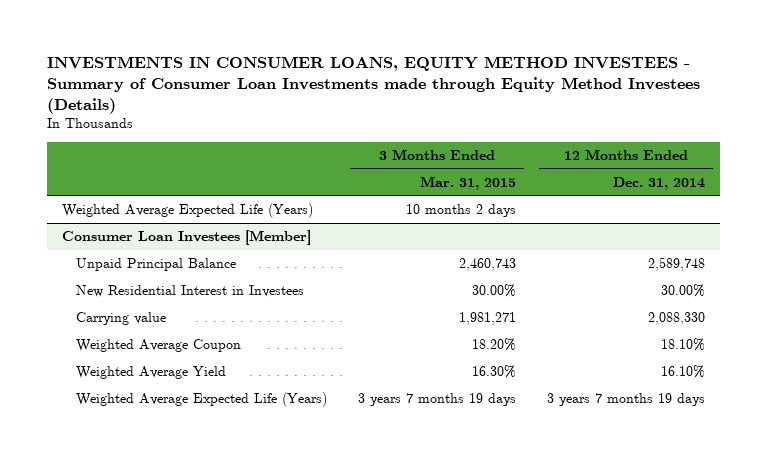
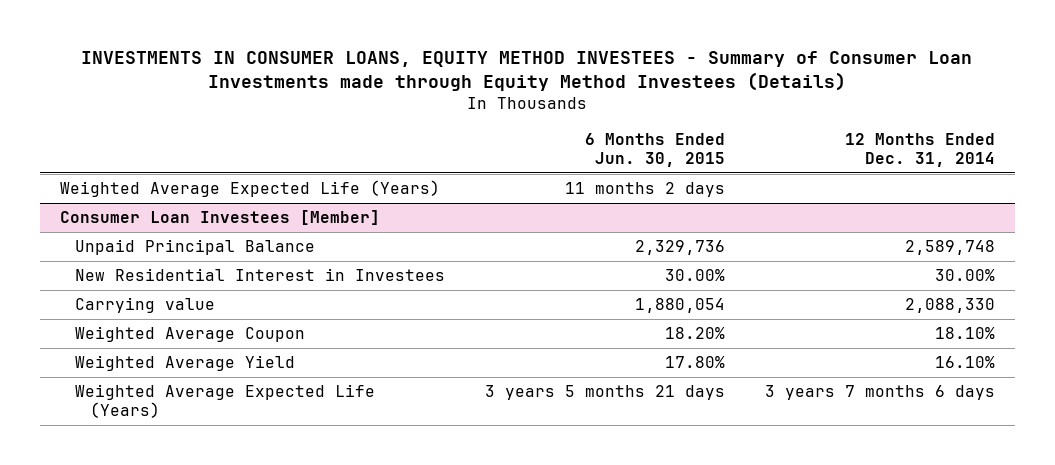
- | 3 Months Ended Mar. 31, 2015 | 12 Months Ended Dec. 31, 2014
+ | 6 Months Ended Jun. 30, 2015 | 12 Months Ended Dec. 31, 2014
@ Consumer Loan Investees [Member]
- Weighted Average Expected Life (Years) | 3 years 7 months 19 days | 3 years 7 months 19 days
+ Weighted Average Expected Life (Years) | 3 years 5 months 21 days | 3 years 7 months 6 days

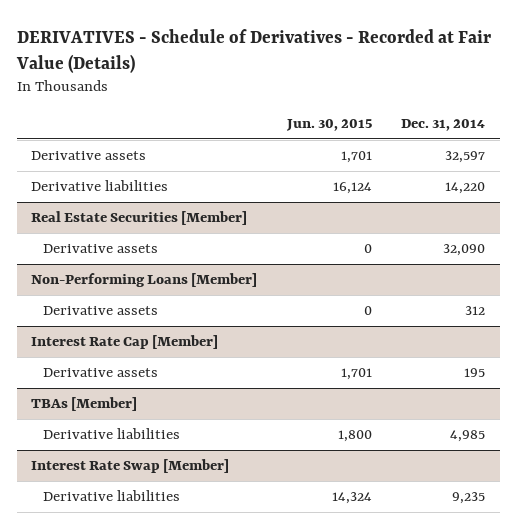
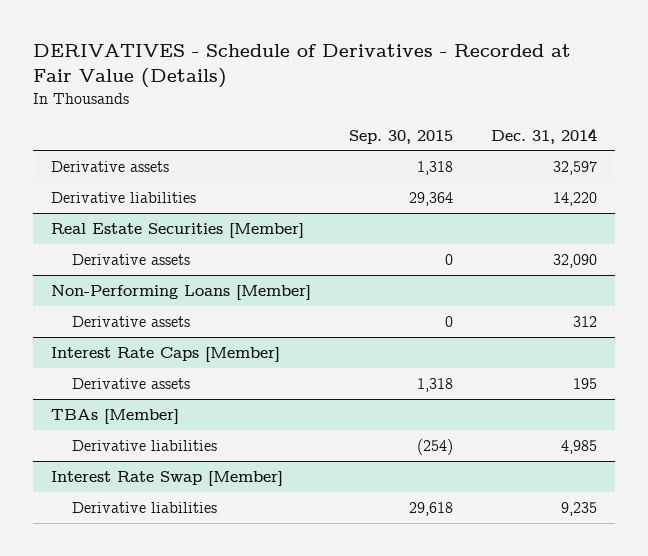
- | Jun. 30, 2015 | Dec. 31, 2014
+ | Sep. 30, 2015 | Dec. 31, 2014
- Interest Rate Cap [Member]
+ Interest Rate Caps [Member]

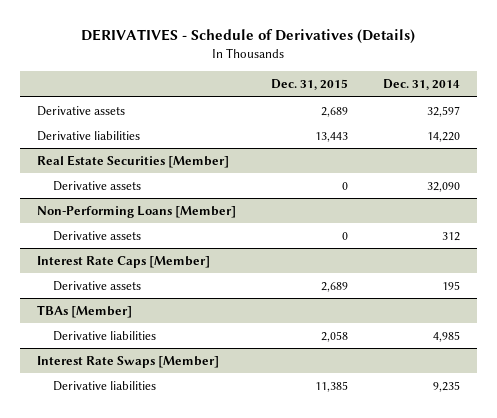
- DERIVATIVES - Schedule of Derivatives - Recorded at Fair Value (Details)
+ DERIVATIVES - Schedule of Derivatives (Details)
- | Sep. 30, 2015 | Dec. 31, 2014
+ | Dec. 31, 2015 | Dec. 31, 2014
- Interest Rate Swap [Member]
+ Interest Rate Swaps [Member]

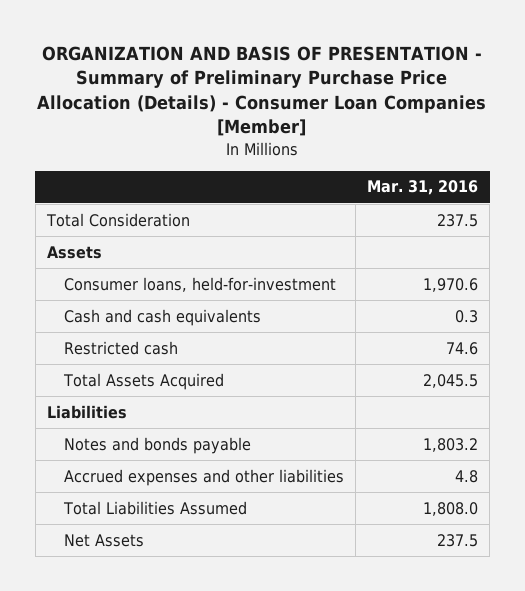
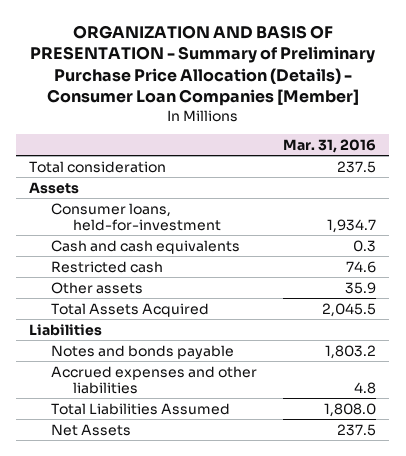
- Total Consideration | 237.5
+ Total consideration | 237.5
- Consumer loans, held-for-investment | 1,970.6
+ Consumer loans, held-for-investment | 1,934.7
+ Other assets | 35.9

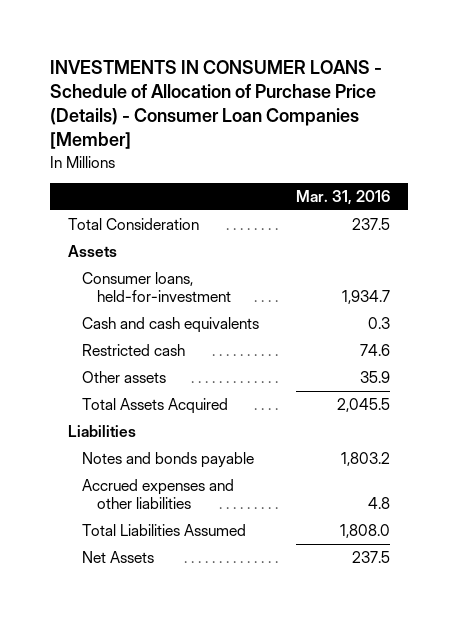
- ORGANIZATION AND BASIS OF PRESENTATION - Summary of Preliminary Purchase Price Allocation (Details) - Consumer Loan Companies [Member]
+ INVESTMENTS IN CONSUMER LOANS - Schedule of Allocation of Purchase Price (Details) - Consumer Loan Companies [Member]
- Total consideration | 237.5
+ Total Consideration | 237.5

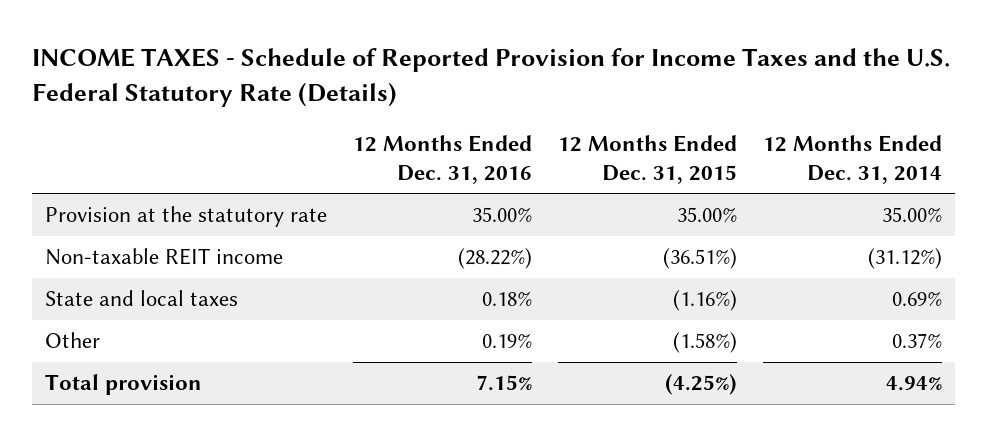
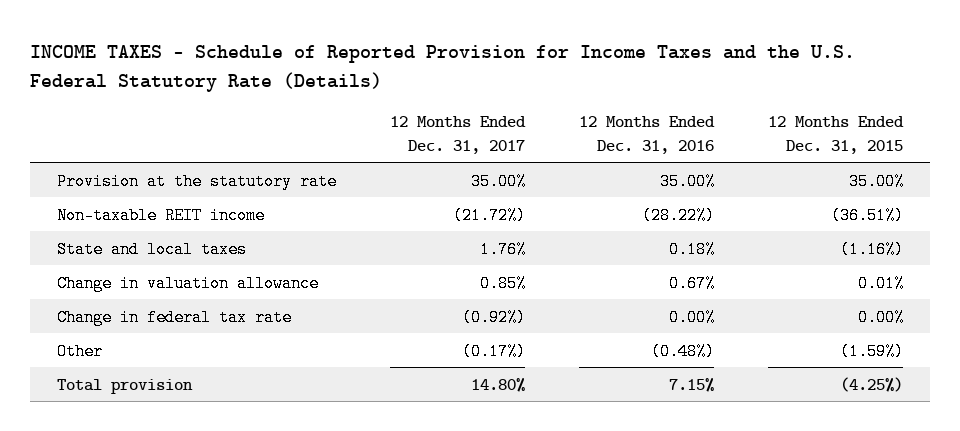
- | 12 Months Ended Dec. 31, 2016 | 12 Months Ended Dec. 31, 2015 | 12 Months Ended Dec. 31, 2014
+ | 12 Months Ended Dec. 31, 2017 | 12 Months Ended Dec. 31, 2016 | 12 Months Ended Dec. 31, 2015
- Other | 0.19% | (1.58%) | 0.37%
+ Change in valuation allowance | 0.85% | 0.67% | 0.01%
+ Change in federal tax rate | (0.92%) | 0.00% | 0.00%
+ Other | (0.17%) | (0.48%) | (1.59%)

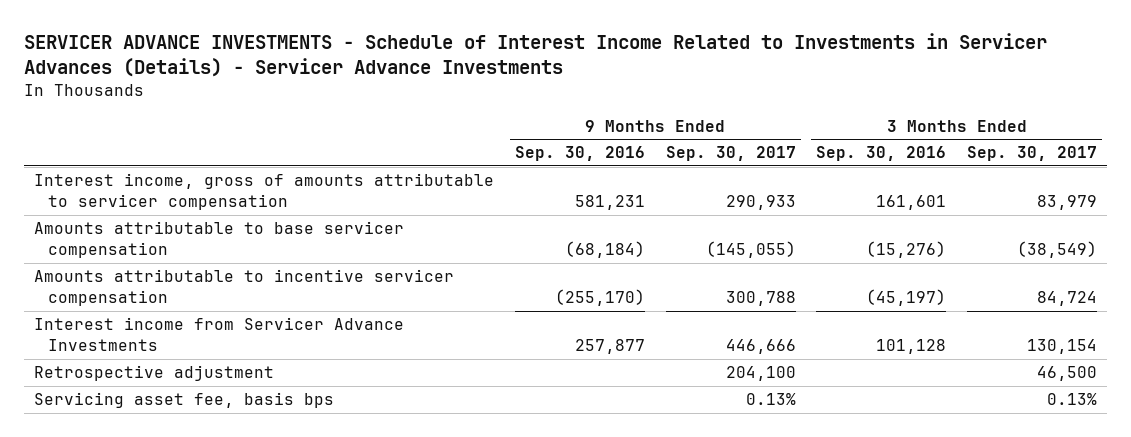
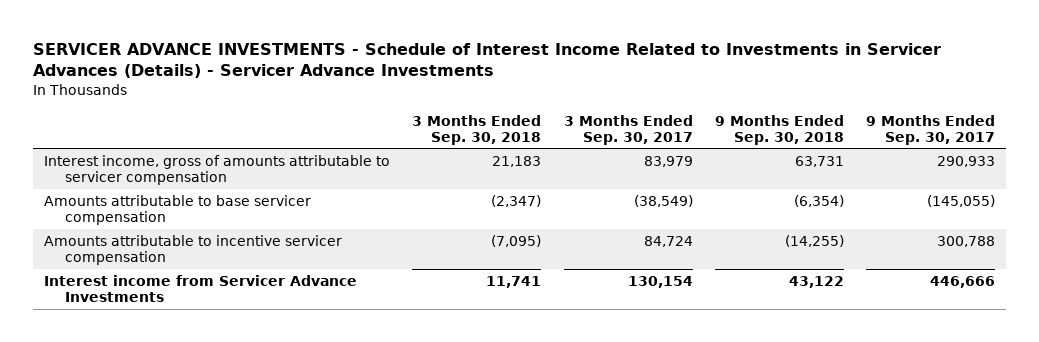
- | 9 Months Ended Sep. 30, 2016 | 9 Months Ended Sep. 30, 2017 | 3 Months Ended Sep. 30, 2016 | 3 Months Ended Sep. 30, 2017
+ | 3 Months Ended Sep. 30, 2018 | 3 Months Ended Sep. 30, 2017 | 9 Months Ended Sep. 30, 2018 | 9 Months Ended Sep. 30, 2017
- Retrospective adjustment | | 204,100 | | 46,500
- Servicing asset fee, basis bps | | 0.13% | | 0.13%

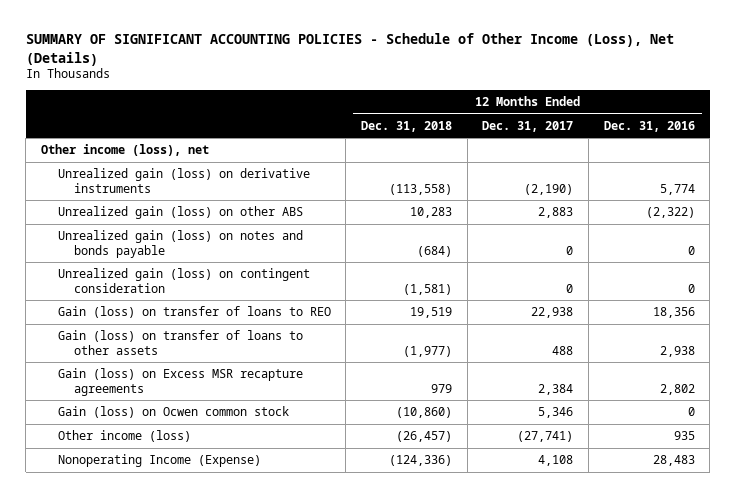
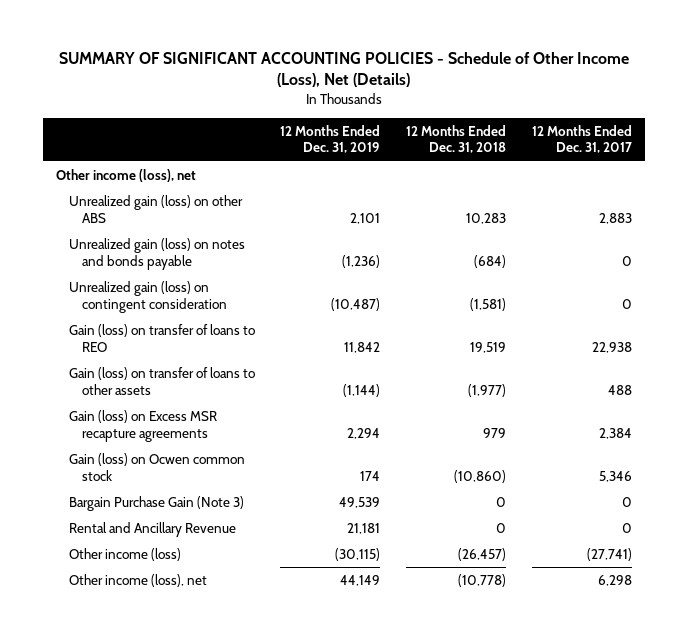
- | 12 Months Ended Dec. 31, 2018 | 12 Months Ended Dec. 31, 2017 | 12 Months Ended Dec. 31, 2016
+ | 12 Months Ended Dec. 31, 2019 | 12 Months Ended Dec. 31, 2018 | 12 Months Ended Dec. 31, 2017
- Unrealized gain (loss) on derivative instruments | (113,558) | (2,190) | 5,774
+ Bargain Purchase Gain (Note 3) | 49,539 | 0 | 0
+ Rental and Ancillary Revenue | 21,181 | 0 | 0
- Nonoperating Income (Expense) | (124,336) | 4,108 | 28,483
+ Other income (loss), net | 44,149 | (10,778) | 6,298

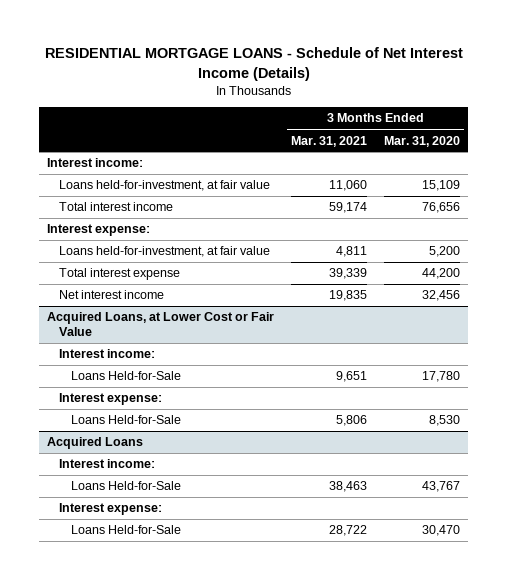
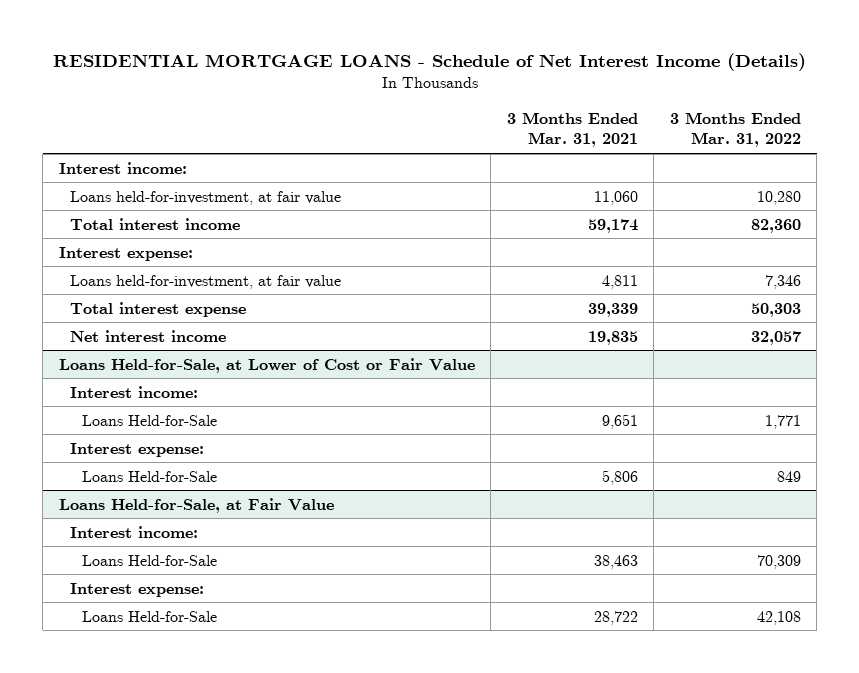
- | 3 Months Ended Mar. 31, 2021 | 3 Months Ended Mar. 31, 2020
+ | 3 Months Ended Mar. 31, 2021 | 3 Months Ended Mar. 31, 2022
- Acquired Loans, at Lower Cost or Fair Value
+ Loans Held-for-Sale, at Lower of Cost or Fair Value
- Acquired Loans
+ Loans Held-for-Sale, at Fair Value

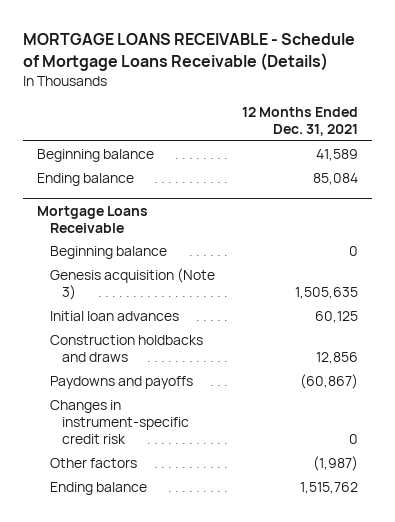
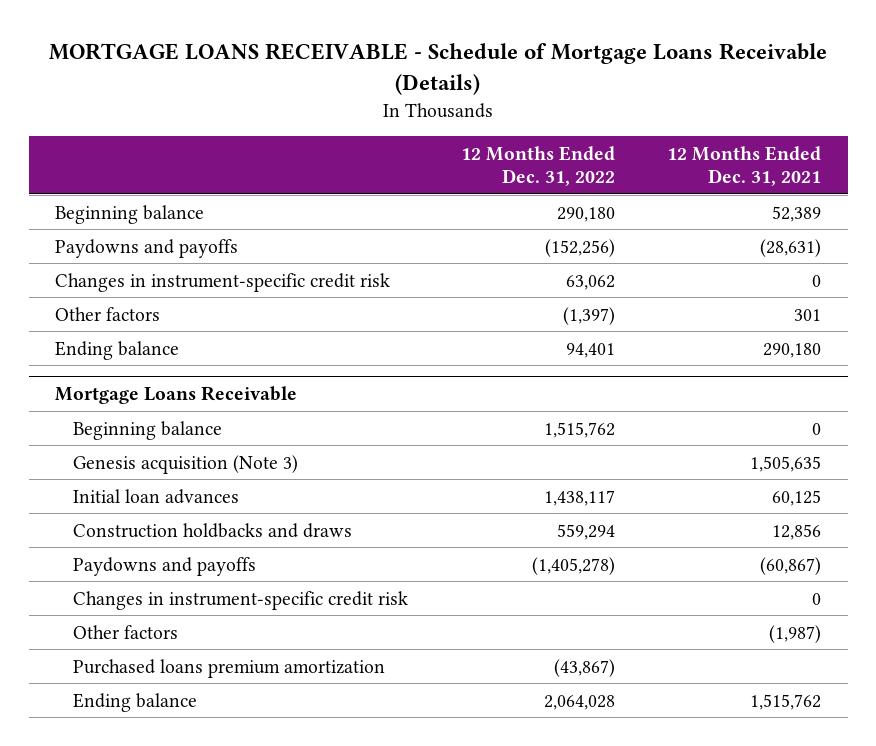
- | 12 Months Ended Dec. 31, 2021
+ | 12 Months Ended Dec. 31, 2022 | 12 Months Ended Dec. 31, 2021
- Beginning balance | 41,589
- Ending balance | 85,084
+ Beginning balance | 290,180 | 52,389
+ Paydowns and payoffs | (152,256) | (28,631)
+ Changes in instrument-specific credit risk | 63,062 | 0
+ Other factors | (1,397) | 301
+ Ending balance | 94,401 | 290,180
@ Mortgage Loans Receivable
+ Purchased loans premium amortization | (43,867) |

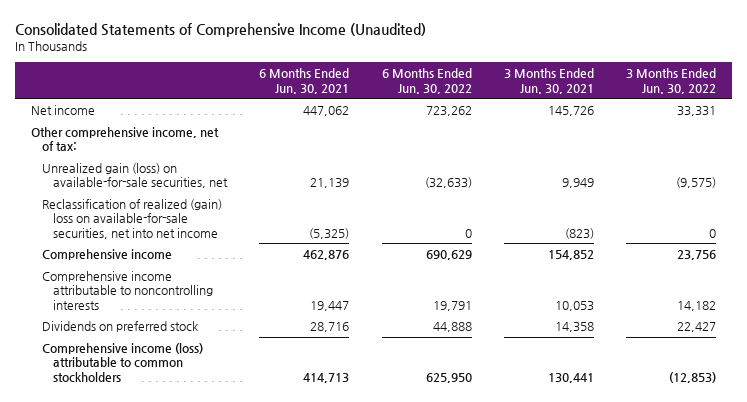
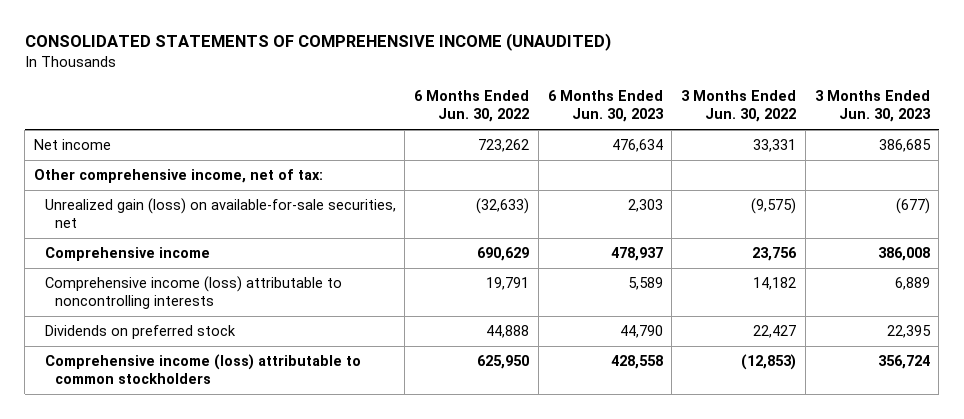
- Consolidated Statements of Comprehensive Income (Unaudited)
+ CONSOLIDATED STATEMENTS OF COMPREHENSIVE INCOME (UNAUDITED)
- | 6 Months Ended Jun. 30, 2021 | 6 Months Ended Jun. 30, 2022 | 3 Months Ended Jun. 30, 2021 | 3 Months Ended Jun. 30, 2022
+ | 6 Months Ended Jun. 30, 2022 | 6 Months Ended Jun. 30, 2023 | 3 Months Ended Jun. 30, 2022 | 3 Months Ended Jun. 30, 2023
- Reclassification of realized (gain) loss on available-for-sale securities, net into net income | (5,325) | 0 | (823) | 0
- Comprehensive income attributable to noncontrolling interests | 19,447 | 19,791 | 10,053 | 14,182
+ Comprehensive income (loss) attributable to noncontrolling interests | 19,791 | 5,589 | 14,182 | 6,889

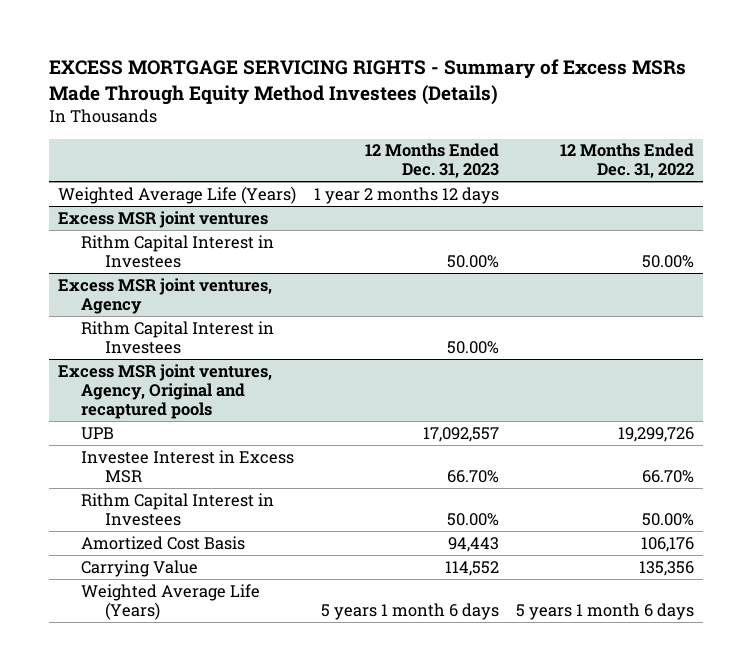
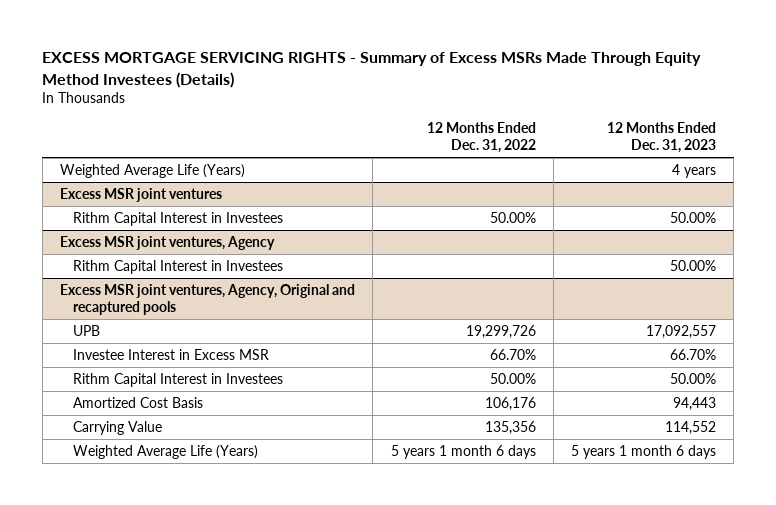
- | 12 Months Ended Dec. 31, 2023 | 12 Months Ended Dec. 31, 2022
+ | 12 Months Ended Dec. 31, 2022 | 12 Months Ended Dec. 31, 2023
- Weighted Average Life (Years) | 1 year 2 months 12 days |
+ Weighted Average Life (Years) | | 4 years

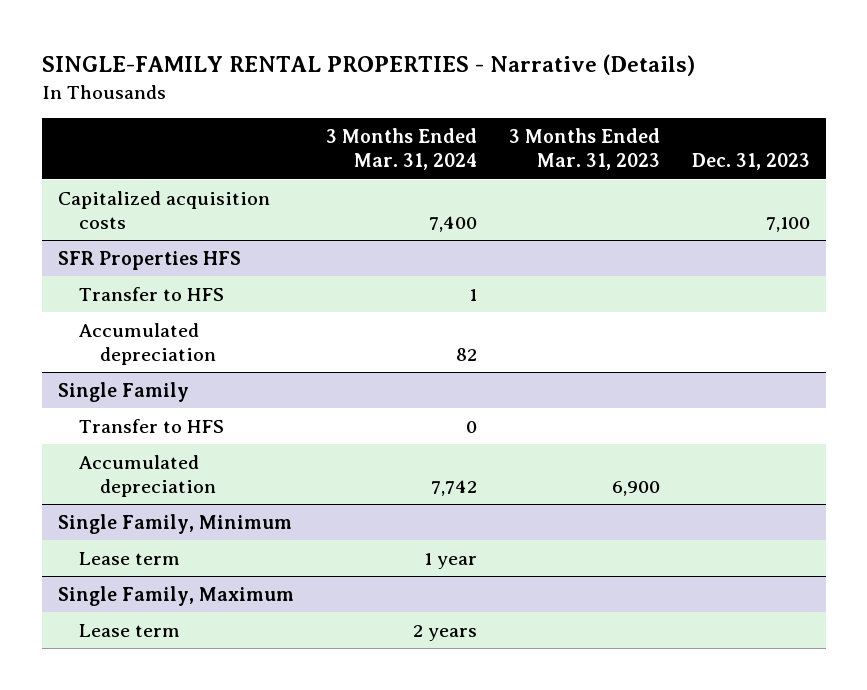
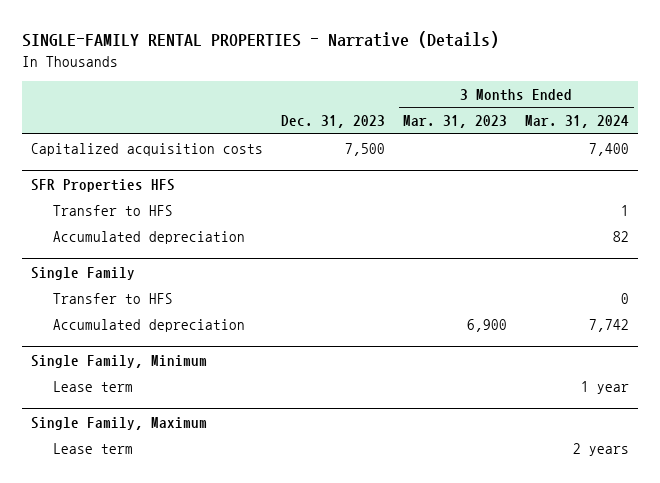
- | 3 Months Ended Mar. 31, 2024 | 3 Months Ended Mar. 31, 2023 | Dec. 31, 2023
+ | Dec. 31, 2023 | 3 Months Ended Mar. 31, 2023 | 3 Months Ended Mar. 31, 2024
- Capitalized acquisition costs | 7,400 | | 7,100
+ Capitalized acquisition costs | 7,500 | | 7,400

